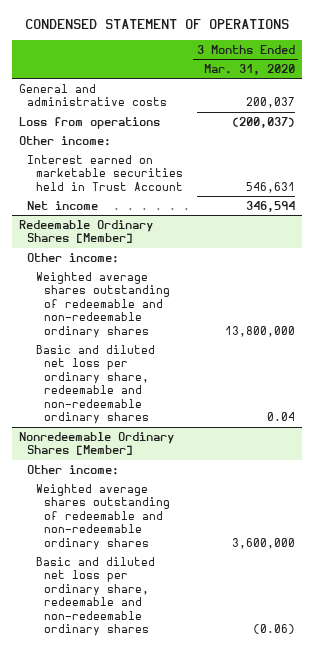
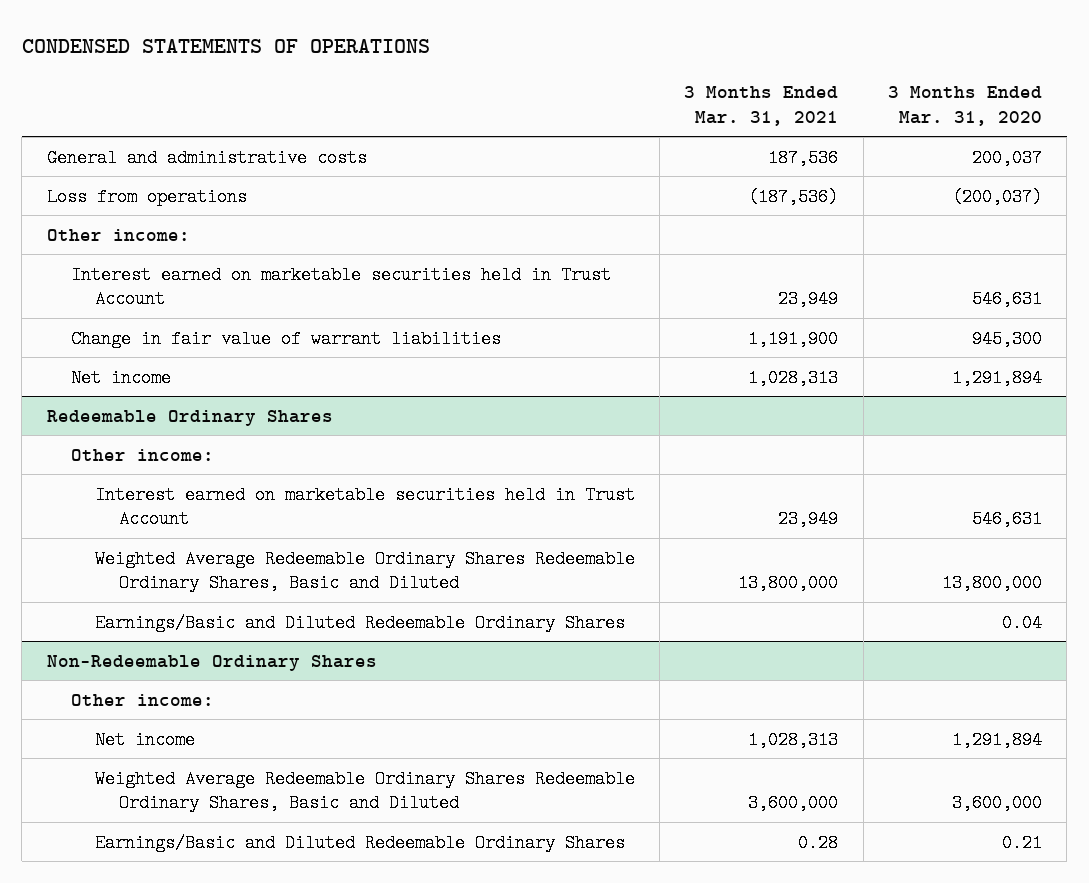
- CONDENSED STATEMENT OF OPERATIONS
+ CONDENSED STATEMENTS OF OPERATIONS
- | 3 Months Ended Mar. 31, 2020
+ | 3 Months Ended Mar. 31, 2021 | 3 Months Ended Mar. 31, 2020
- Net income | 346,594
- Redeemable Ordinary Shares [Member]
+ Change in fair value of warrant liabilities | 1,191,900 | 945,300
+ Net income | 1,028,313 | 1,291,894
+ Redeemable Ordinary Shares
- Weighted average shares outstanding of redeemable and non-redeemable ordinary shares | 13,800,000
- Basic and diluted net loss per ordinary share, redeemable and non-redeemable ordinary shares | 0.04
- Nonredeemable Ordinary Shares [Member]
+ Interest earned on marketable securities held in Trust Account | 23,949 | 546,631
+ Weighted Average Redeemable Ordinary Shares Redeemable Ordinary Shares, Basic and Diluted | 13,800,000 | 13,800,000
+ Earnings/Basic and Diluted Redeemable Ordinary Shares | | 0.04
+ Non-Redeemable Ordinary Shares
- Weighted average shares outstanding of redeemable and non-redeemable ordinary shares | 3,600,000
- Basic and diluted net loss per ordinary share, redeemable and non-redeemable ordinary shares | (0.06)
+ Net income | 1,028,313 | 1,291,894
+ Weighted Average Redeemable Ordinary Shares Redeemable Ordinary Shares, Basic and Diluted | 3,600,000 | 3,600,000
+ Earnings/Basic and Diluted Redeemable Ordinary Shares | 0.28 | 0.21

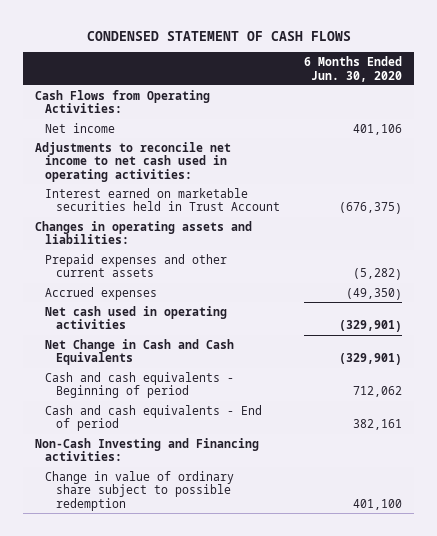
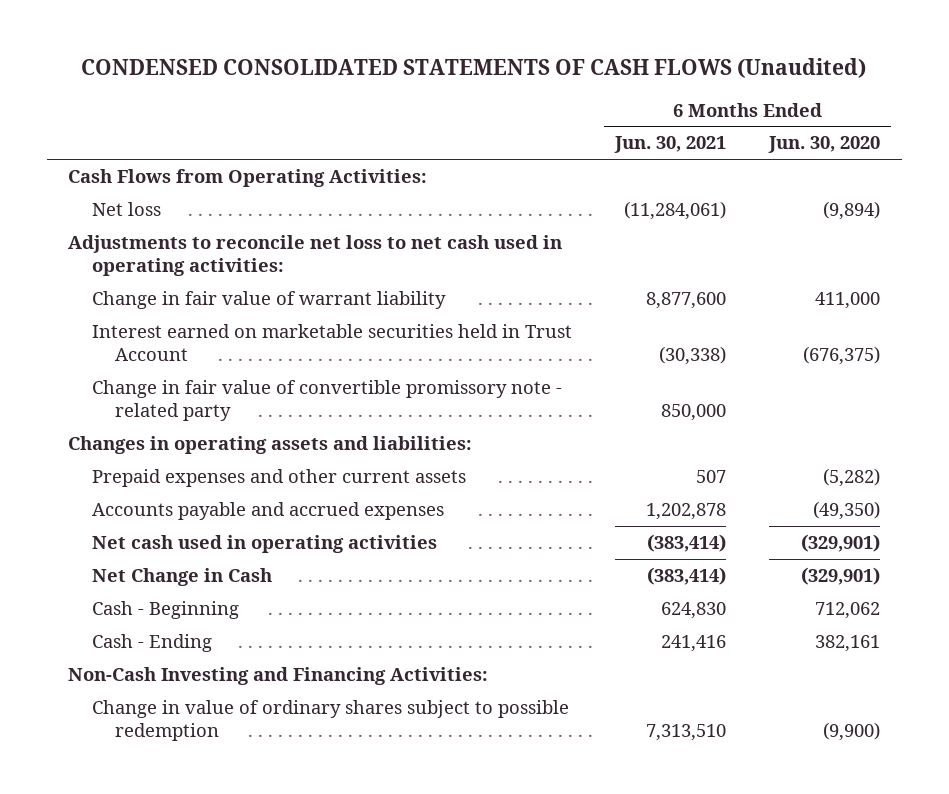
- CONDENSED STATEMENT OF CASH FLOWS
+ CONDENSED CONSOLIDATED STATEMENTS OF CASH FLOWS (Unaudited)
- | 6 Months Ended Jun. 30, 2020
+ | 6 Months Ended Jun. 30, 2021 | 6 Months Ended Jun. 30, 2020
- Net income | 401,106
- Adjustments to reconcile net income to net cash used in operating activities:
+ Net loss | (11,284,061) | (9,894)
+ Adjustments to reconcile net loss to net cash used in operating activities:
+ Change in fair value of warrant liability | 8,877,600 | 411,000
+ Change in fair value of convertible promissory note - related party | 850,000 |
- Accrued expenses | (49,350)
+ Accounts payable and accrued expenses | 1,202,878 | (49,350)
- Net Change in Cash and Cash Equivalents | (329,901)
- Cash and cash equivalents - Beginning of period | 712,062
- Cash and cash equivalents - End of period | 382,161
- Non-Cash Investing and Financing activities:
- Change in value of ordinary share subject to possible redemption | 401,100
+ Net Change in Cash | (383,414) | (329,901)
+ Cash - Beginning | 624,830 | 712,062
+ Cash - Ending | 241,416 | 382,161
+ Non-Cash Investing and Financing Activities:
+ Change in value of ordinary shares subject to possible redemption | 7,313,510 | (9,900)

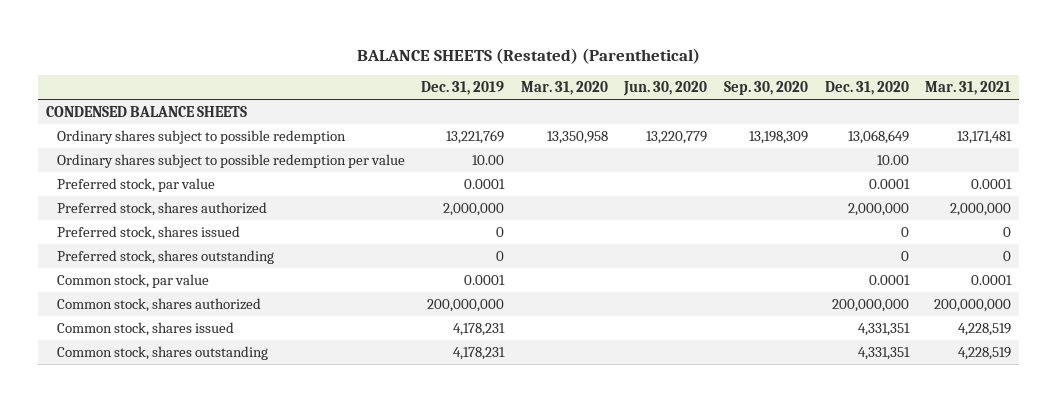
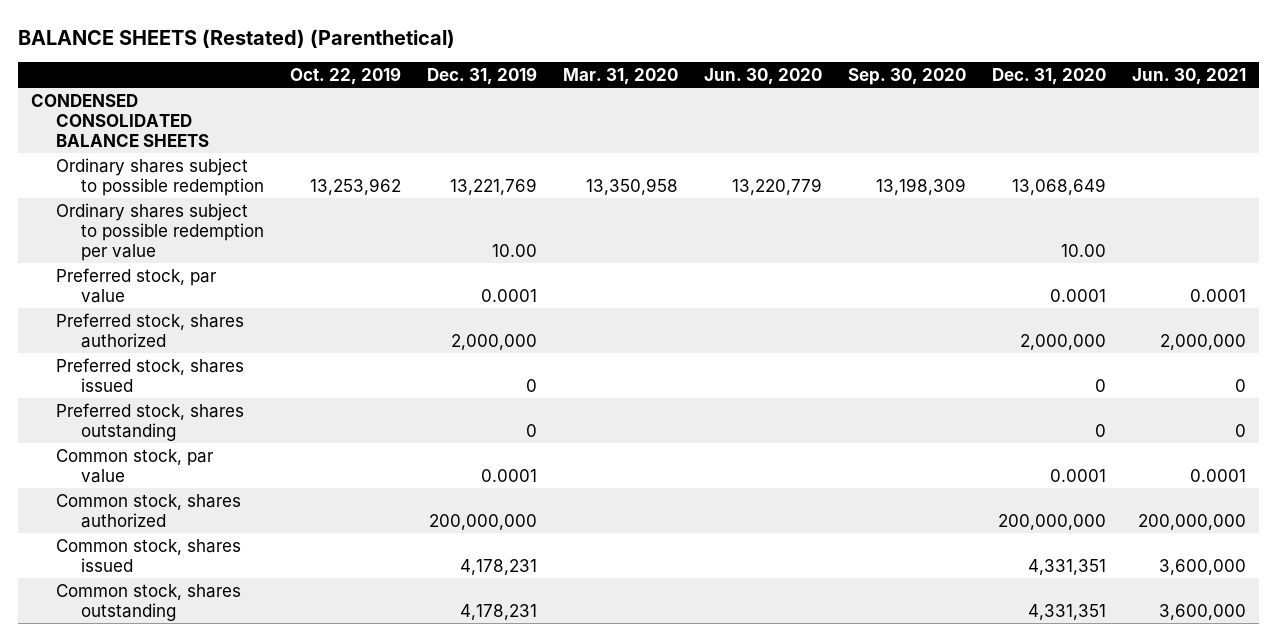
- | Dec. 31, 2019 | Mar. 31, 2020 | Jun. 30, 2020 | Sep. 30, 2020 | Dec. 31, 2020 | Mar. 31, 2021
+ | Oct. 22, 2019 | Dec. 31, 2019 | Mar. 31, 2020 | Jun. 30, 2020 | Sep. 30, 2020 | Dec. 31, 2020 | Jun. 30, 2021
- CONDENSED BALANCE SHEETS
+ CONDENSED CONSOLIDATED BALANCE SHEETS

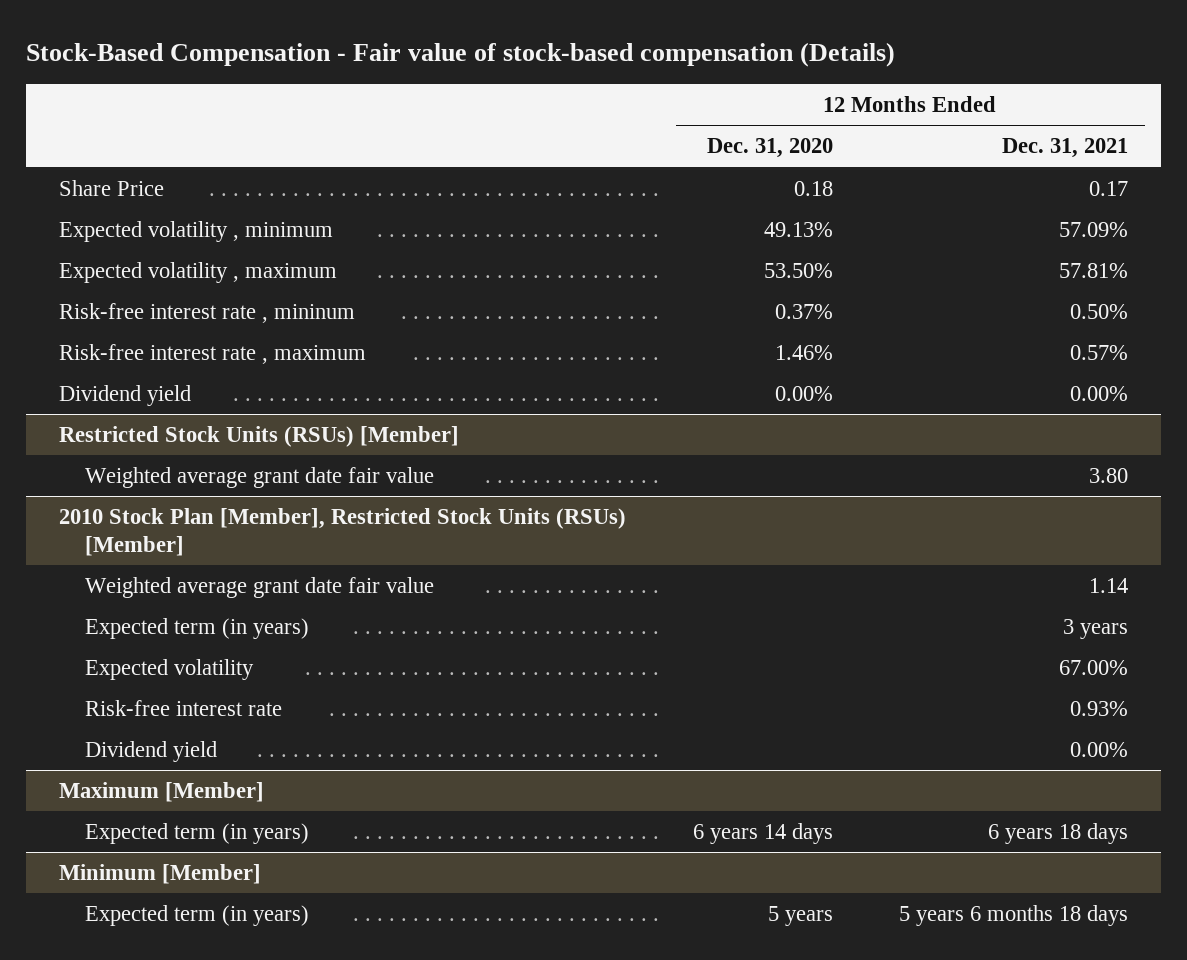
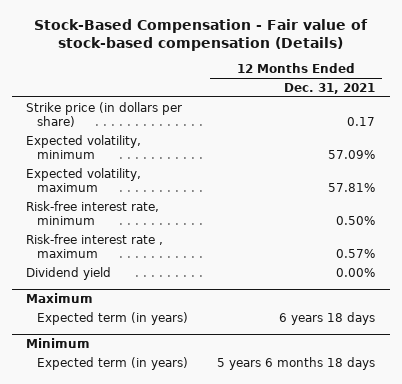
- | 12 Months Ended Dec. 31, 2020 | 12 Months Ended Dec. 31, 2021
+ | 12 Months Ended Dec. 31, 2021
- Share Price | 0.18 | 0.17
- Expected volatility , minimum | 49.13% | 57.09%
- Expected volatility , maximum | 53.50% | 57.81%
- Risk-free interest rate , mininum | 0.37% | 0.50%
+ Strike price (in dollars per share) | 0.17
+ Expected volatility, minimum | 57.09%
+ Expected volatility, maximum | 57.81%
+ Risk-free interest rate, minimum | 0.50%
- Restricted Stock Units (RSUs) [Member]
- Weighted average grant date fair value | | 3.80
- 2010 Stock Plan [Member], Restricted Stock Units (RSUs) [Member]
- Weighted average grant date fair value | | 1.14
- Expected term (in years) | | 3 years
- Expected volatility | | 67.00%
- Risk-free interest rate | | 0.93%
- Dividend yield | | 0.00%
- Maximum [Member]
+ Maximum
- Minimum [Member]
+ Minimum

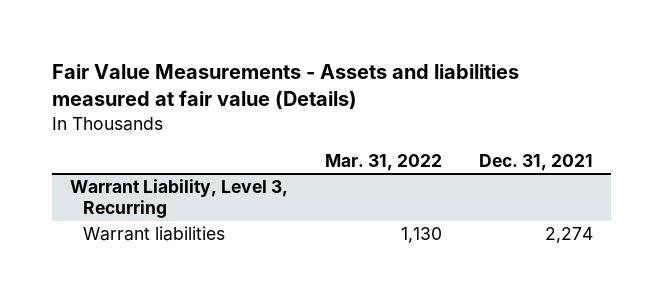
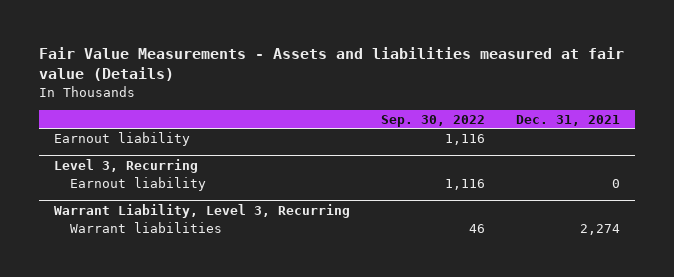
- | Mar. 31, 2022 | Dec. 31, 2021
+ | Sep. 30, 2022 | Dec. 31, 2021
+ Earnout liability | 1,116 |
+ Level 3, Recurring
+ Earnout liability | 1,116 | 0

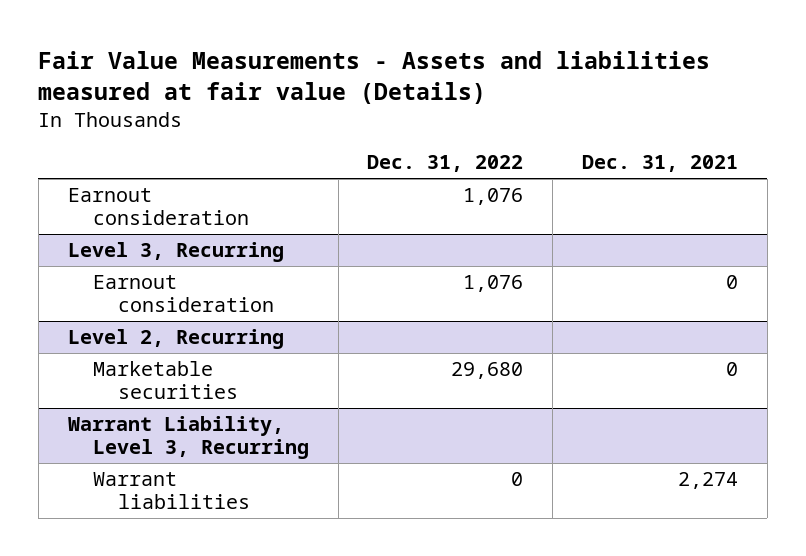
- | Sep. 30, 2022 | Dec. 31, 2021
+ | Dec. 31, 2022 | Dec. 31, 2021
- Earnout liability | 1,116 |
+ Earnout consideration | 1,076 |
@ Level 3, Recurring
- Earnout liability | 1,116 | 0
+ Earnout consideration | 1,076 | 0
+ Level 2, Recurring
+ Marketable securities | 29,680 | 0

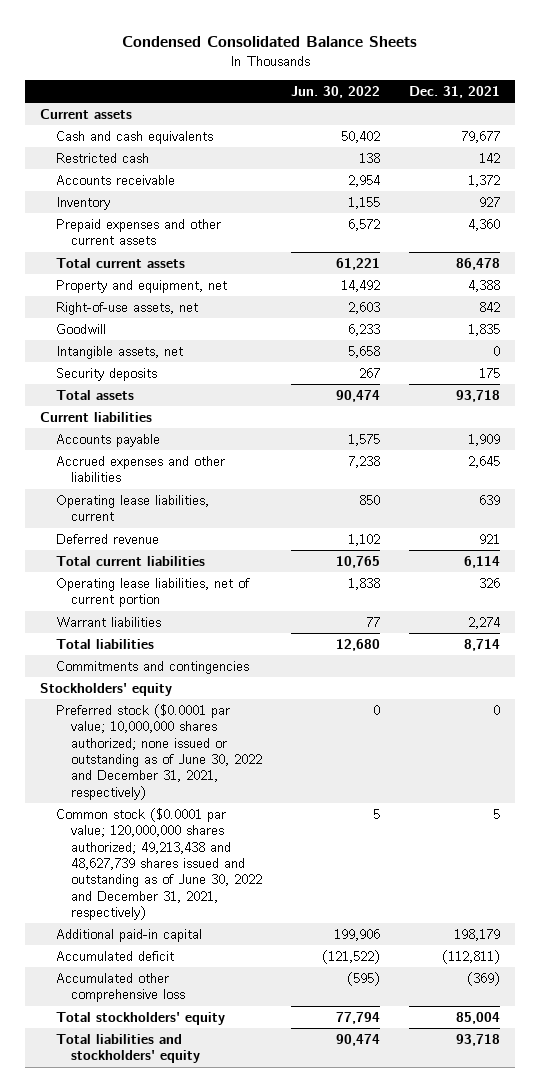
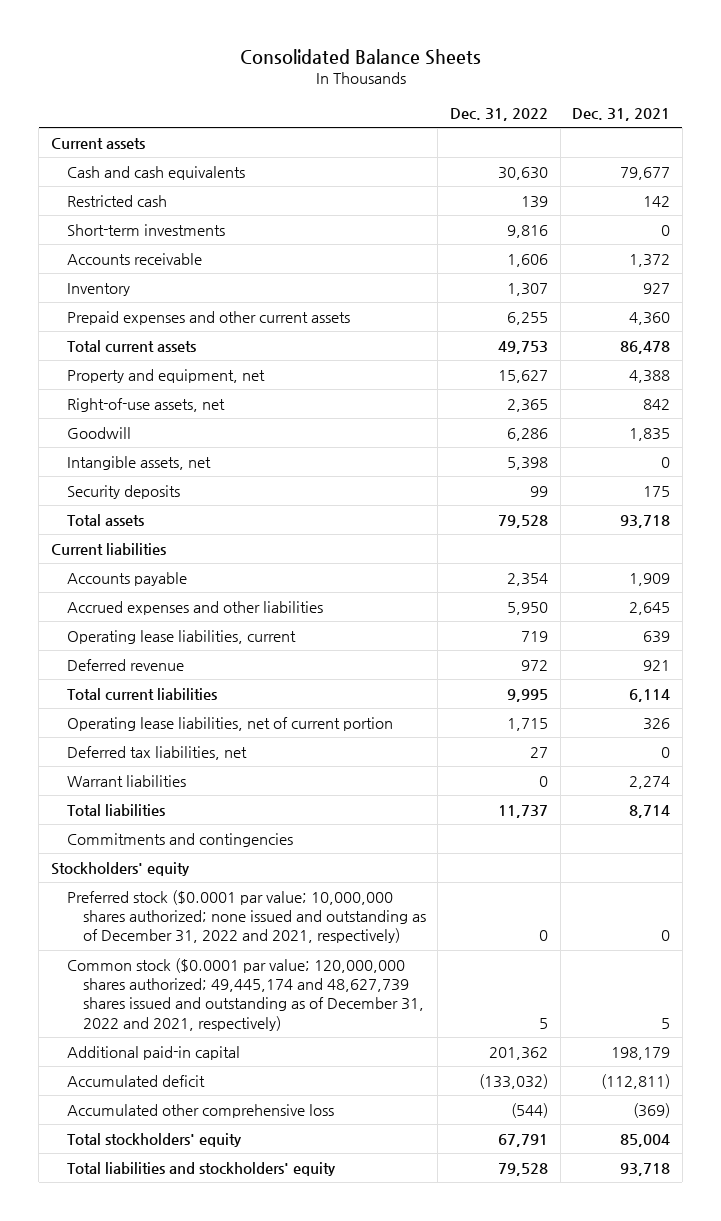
- Condensed Consolidated Balance Sheets
+ Consolidated Balance Sheets
- | Jun. 30, 2022 | Dec. 31, 2021
+ | Dec. 31, 2022 | Dec. 31, 2021
+ Short-term investments | 9,816 | 0
+ Deferred tax liabilities, net | 27 | 0
- Preferred stock ($0.0001 par value; 10,000,000 shares authorized; none issued or outstanding as of June 30, 2022 and December 31, 2021, respectively) | 0 | 0
- Common stock ($0.0001 par value; 120,000,000 shares authorized; 49,213,438 and 48,627,739 shares issued and outstanding as of June 30, 2022 and December 31, 2021, respectively) | 5 | 5
+ Preferred stock ($0.0001 par value; 10,000,000 shares authorized; none issued and outstanding as of December 31, 2022 and 2021, respectively) | 0 | 0
+ Common stock ($0.0001 par value; 120,000,000 shares authorized; 49,445,174 and 48,627,739 shares issued and outstanding as of December 31, 2022 and 2021, respectively) | 5 | 5

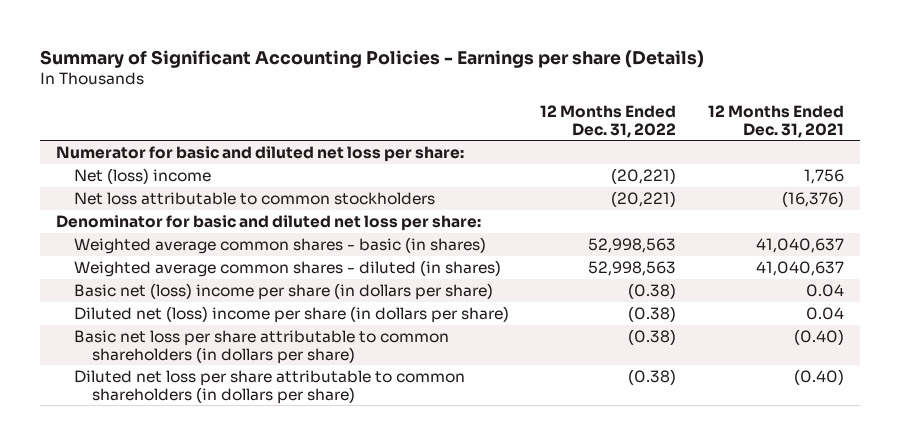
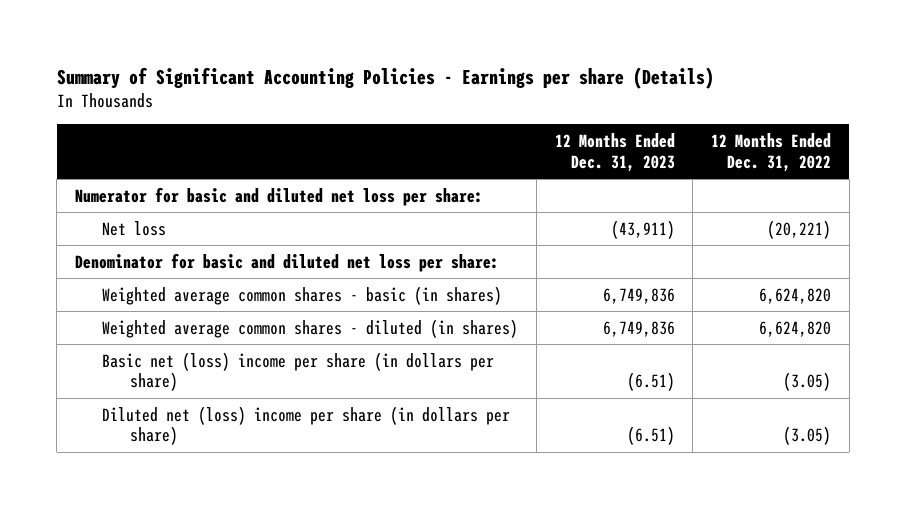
- | 12 Months Ended Dec. 31, 2022 | 12 Months Ended Dec. 31, 2021
+ | 12 Months Ended Dec. 31, 2023 | 12 Months Ended Dec. 31, 2022
- Net (loss) income | (20,221) | 1,756
- Net loss attributable to common stockholders | (20,221) | (16,376)
+ Net loss | (43,911) | (20,221)
- Weighted average common shares - basic (in shares) | 52,998,563 | 41,040,637
- Weighted average common shares - diluted (in shares) | 52,998,563 | 41,040,637
- Basic net (loss) income per share (in dollars per share) | (0.38) | 0.04
- Diluted net (loss) income per share (in dollars per share) | (0.38) | 0.04
- Basic net loss per share attributable to common shareholders (in dollars per share) | (0.38) | (0.40)
- Diluted net loss per share attributable to common shareholders (in dollars per share) | (0.38) | (0.40)
+ Weighted average common shares - basic (in shares) | 6,749,836 | 6,624,820
+ Weighted average common shares - diluted (in shares) | 6,749,836 | 6,624,820
+ Basic net (loss) income per share (in dollars per share) | (6.51) | (3.05)
+ Diluted net (loss) income per share (in dollars per share) | (6.51) | (3.05)

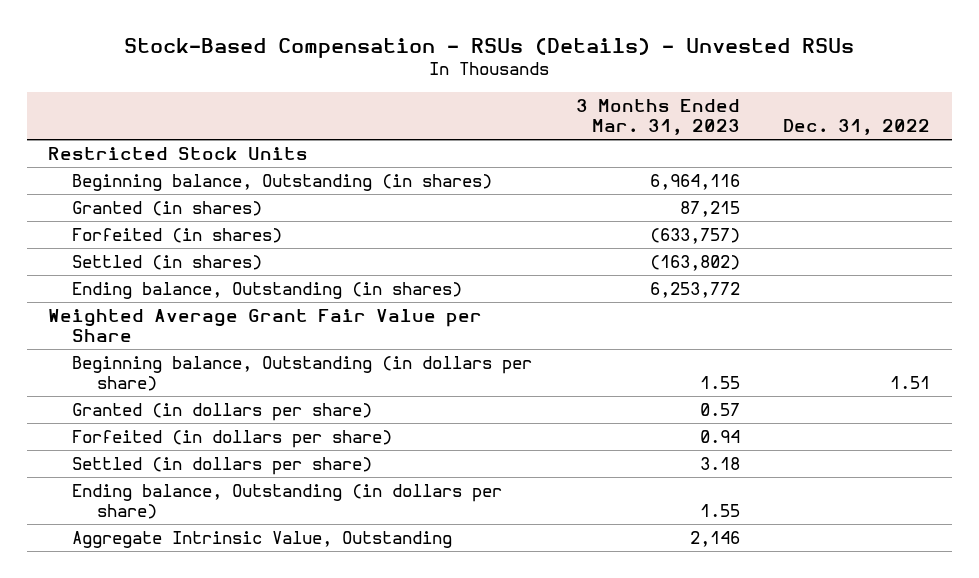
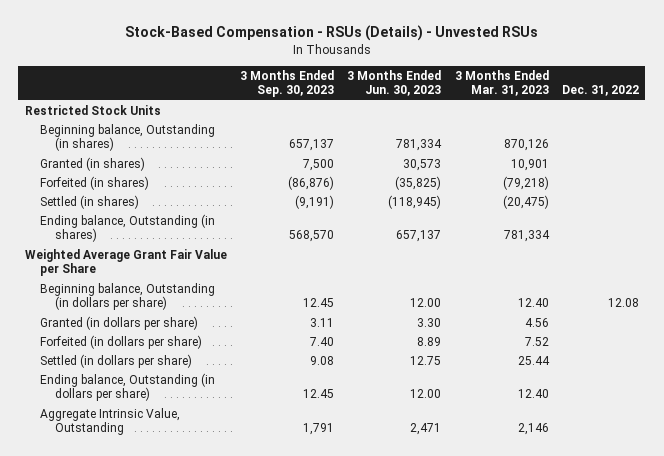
- | 3 Months Ended Mar. 31, 2023 | Dec. 31, 2022
+ | 3 Months Ended Sep. 30, 2023 | 3 Months Ended Jun. 30, 2023 | 3 Months Ended Mar. 31, 2023 | Dec. 31, 2022
- Beginning balance, Outstanding (in shares) | 6,964,116 |
- Granted (in shares) | 87,215 |
- Forfeited (in shares) | (633,757) |
- Settled (in shares) | (163,802) |
- Ending balance, Outstanding (in shares) | 6,253,772 |
+ Beginning balance, Outstanding (in shares) | 657,137 | 781,334 | 870,126 |
+ Granted (in shares) | 7,500 | 30,573 | 10,901 |
+ Forfeited (in shares) | (86,876) | (35,825) | (79,218) |
+ Settled (in shares) | (9,191) | (118,945) | (20,475) |
+ Ending balance, Outstanding (in shares) | 568,570 | 657,137 | 781,334 |
- Beginning balance, Outstanding (in dollars per share) | 1.55 | 1.51
- Granted (in dollars per share) | 0.57 |
- Forfeited (in dollars per share) | 0.94 |
- Settled (in dollars per share) | 3.18 |
- Ending balance, Outstanding (in dollars per share) | 1.55 |
+ Beginning balance, Outstanding (in dollars per share) | 12.45 | 12.00 | 12.40 | 12.08
+ Granted (in dollars per share) | 3.11 | 3.30 | 4.56 |
+ Forfeited (in dollars per share) | 7.40 | 8.89 | 7.52 |
+ Settled (in dollars per share) | 9.08 | 12.75 | 25.44 |
+ Ending balance, Outstanding (in dollars per share) | 12.45 | 12.00 | 12.40 |

